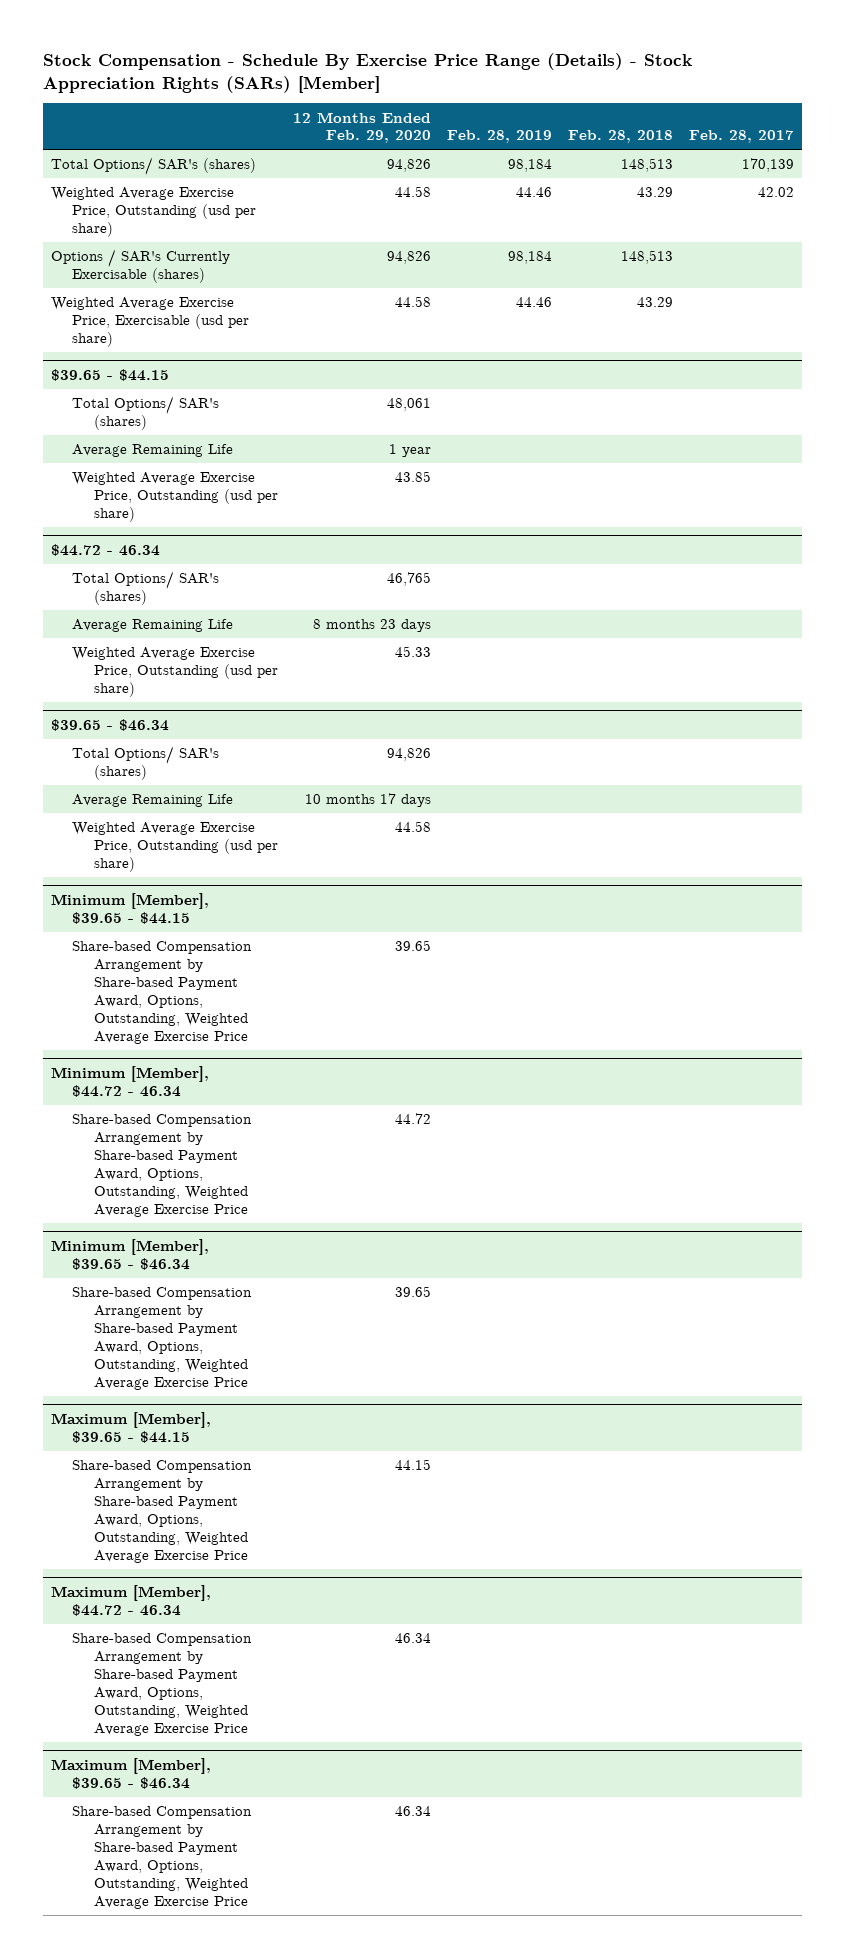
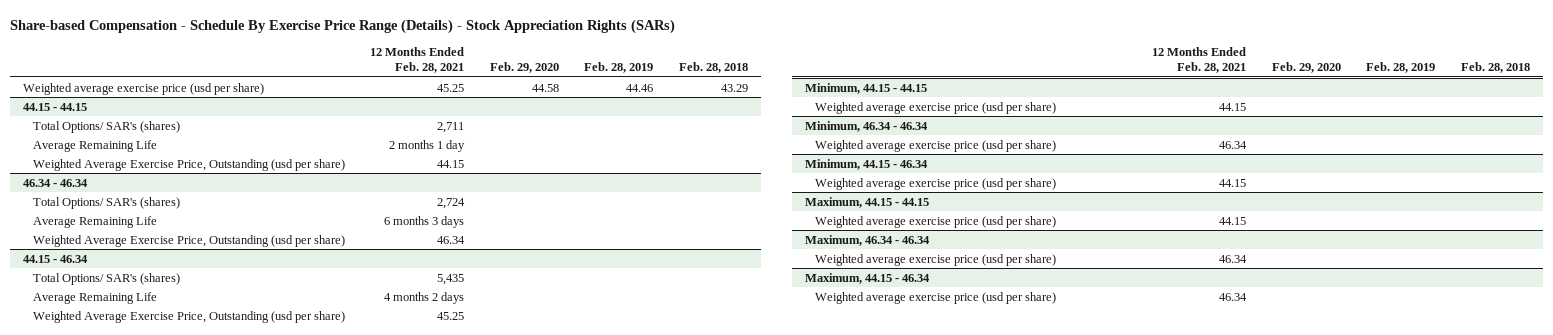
- Stock Compensation - Schedule By Exercise Price Range (Details) - Stock Appreciation Rights (SARs) [Member]
+ Share-based Compensation - Schedule By Exercise Price Range (Details) - Stock Appreciation Rights (SARs)
- | 12 Months Ended Feb. 29, 2020 | Feb. 28, 2019 | Feb. 28, 2018 | Feb. 28, 2017
+ | 12 Months Ended Feb. 28, 2021 | Feb. 29, 2020 | Feb. 28, 2019 | Feb. 28, 2018
- Total Options/ SAR's (shares) | 94,826 | 98,184 | 148,513 | 170,139
- Weighted Average Exercise Price, Outstanding (usd per share) | 44.58 | 44.46 | 43.29 | 42.02
- Options / SAR's Currently Exercisable (shares) | 94,826 | 98,184 | 148,513 |
- Weighted Average Exercise Price, Exercisable (usd per share) | 44.58 | 44.46 | 43.29 |
- $39.65 - $44.15
+ Weighted average exercise price (usd per share) | 45.25 | 44.58 | 44.46 | 43.29
+ 44.15 - 44.15
- $44.72 - 46.34
+ 46.34 - 46.34
- $39.65 - $46.34
+ 44.15 - 46.34
- Minimum [Member], $39.65 - $44.15
- Share-based Compensation Arrangement by Share-based Payment Award, Options, Outstanding, Weighted Average Exercise Price | 39.65 | | |
- Minimum [Member], $44.72 - 46.34
- Share-based Compensation Arrangement by Share-based Payment Award, Options, Outstanding, Weighted Average Exercise Price | 44.72 | | |
- Minimum [Member], $39.65 - $46.34
- Share-based Compensation Arrangement by Share-based Payment Award, Options, Outstanding, Weighted Average Exercise Price | 39.65 | | |
- Maximum [Member], $39.65 - $44.15
- Share-based Compensation Arrangement by Share-based Payment Award, Options, Outstanding, Weighted Average Exercise Price | 44.15 | | |
- Maximum [Member], $44.72 - 46.34
- Share-based Compensation Arrangement by Share-based Payment Award, Options, Outstanding, Weighted Average Exercise Price | 46.34 | | |
- Maximum [Member], $39.65 - $46.34
- Share-based Compensation Arrangement by Share-based Payment Award, Options, Outstanding, Weighted Average Exercise Price | 46.34 | | |
+ Minimum, 44.15 - 44.15
+ Weighted average exercise price (usd per share) | 44.15 | | |
+ Minimum, 46.34 - 46.34
+ Weighted average exercise price (usd per share) | 46.34 | | |
+ Minimum, 44.15 - 46.34
+ Weighted average exercise price (usd per share) | 44.15 | | |
+ Maximum, 44.15 - 44.15
+ Weighted average exercise price (usd per share) | 44.15 | | |
+ Maximum, 46.34 - 46.34
+ Weighted average exercise price (usd per share) | 46.34 | | |
+ Maximum, 44.15 - 46.34
+ Weighted average exercise price (usd per share) | 46.34 | | |

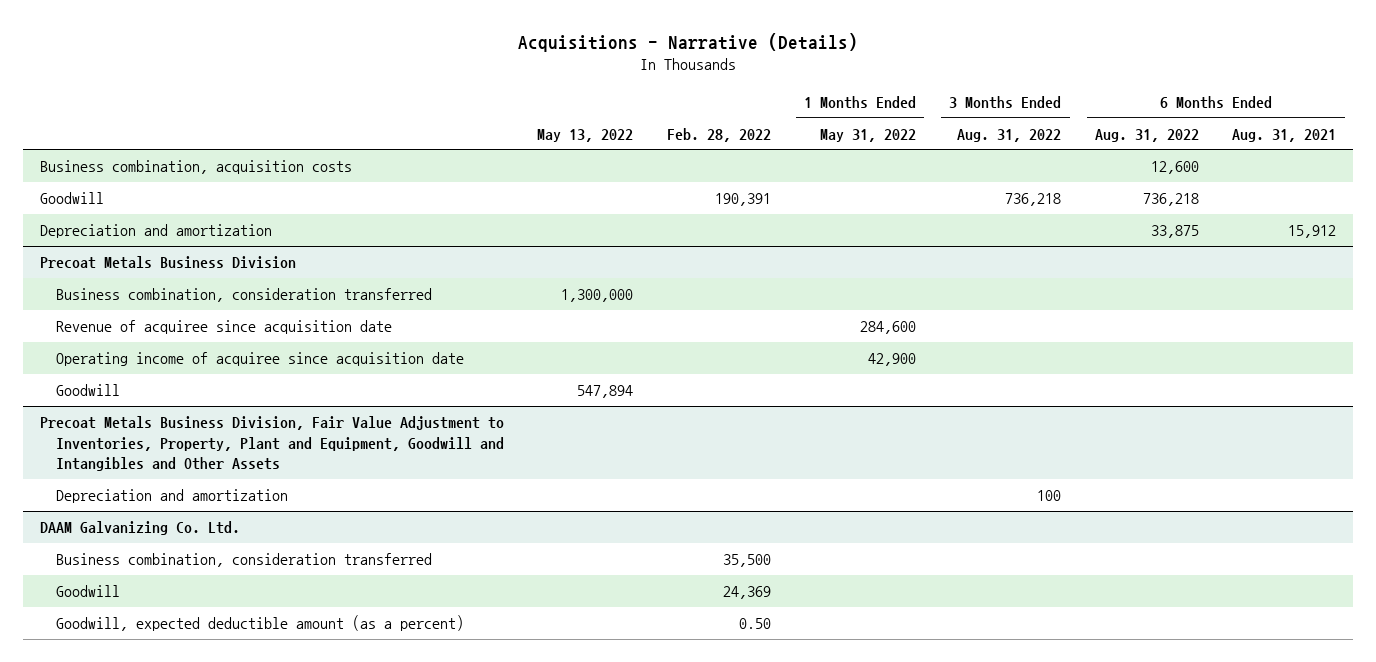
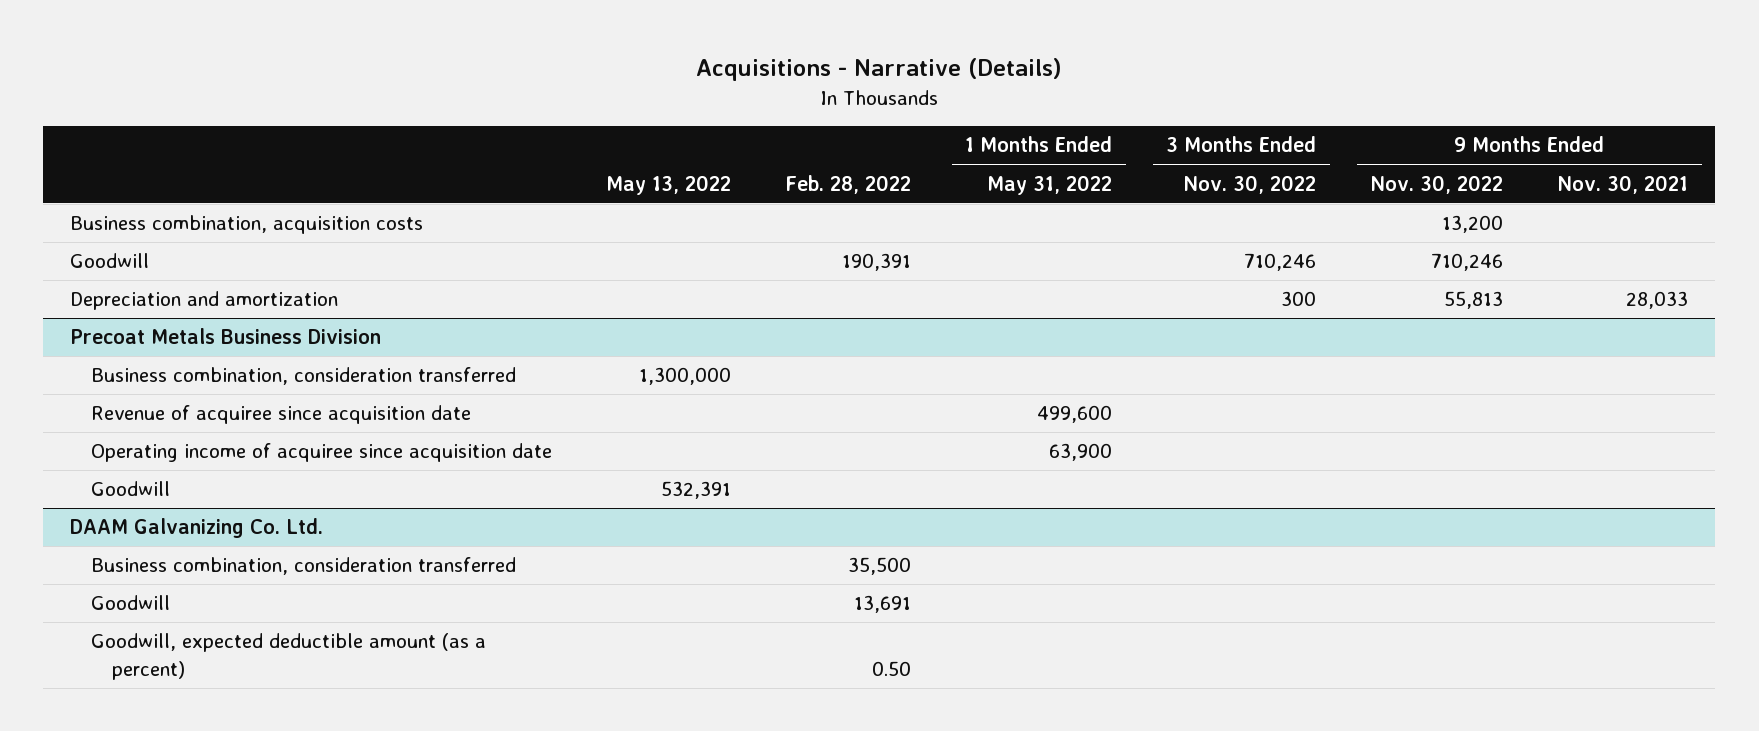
- | May 13, 2022 | Feb. 28, 2022 | 1 Months Ended May 31, 2022 | 3 Months Ended Aug. 31, 2022 | 6 Months Ended Aug. 31, 2022 | 6 Months Ended Aug. 31, 2021
+ | May 13, 2022 | Feb. 28, 2022 | 1 Months Ended May 31, 2022 | 3 Months Ended Nov. 30, 2022 | 9 Months Ended Nov. 30, 2022 | 9 Months Ended Nov. 30, 2021
@ Precoat Metals Business Division
- Revenue of acquiree since acquisition date | | | 284,600 | | |
- Operating income of acquiree since acquisition date | | | 42,900 | | |
- Goodwill | 547,894 | | | | |
- Precoat Metals Business Division, Fair Value Adjustment to Inventories, Property, Plant and Equipment, Goodwill and Intangibles and Other Assets
- Depreciation and amortization | | | | 100 | |
@ Precoat Metals Business Division
+ Revenue of acquiree since acquisition date | | | 499,600 | | |
+ Operating income of acquiree since acquisition date | | | 63,900 | | |
+ Goodwill | 532,391 | | | | |
@ DAAM Galvanizing Co. Ltd.
- Goodwill | | 24,369 | | | |
+ Goodwill | | 13,691 | | | |

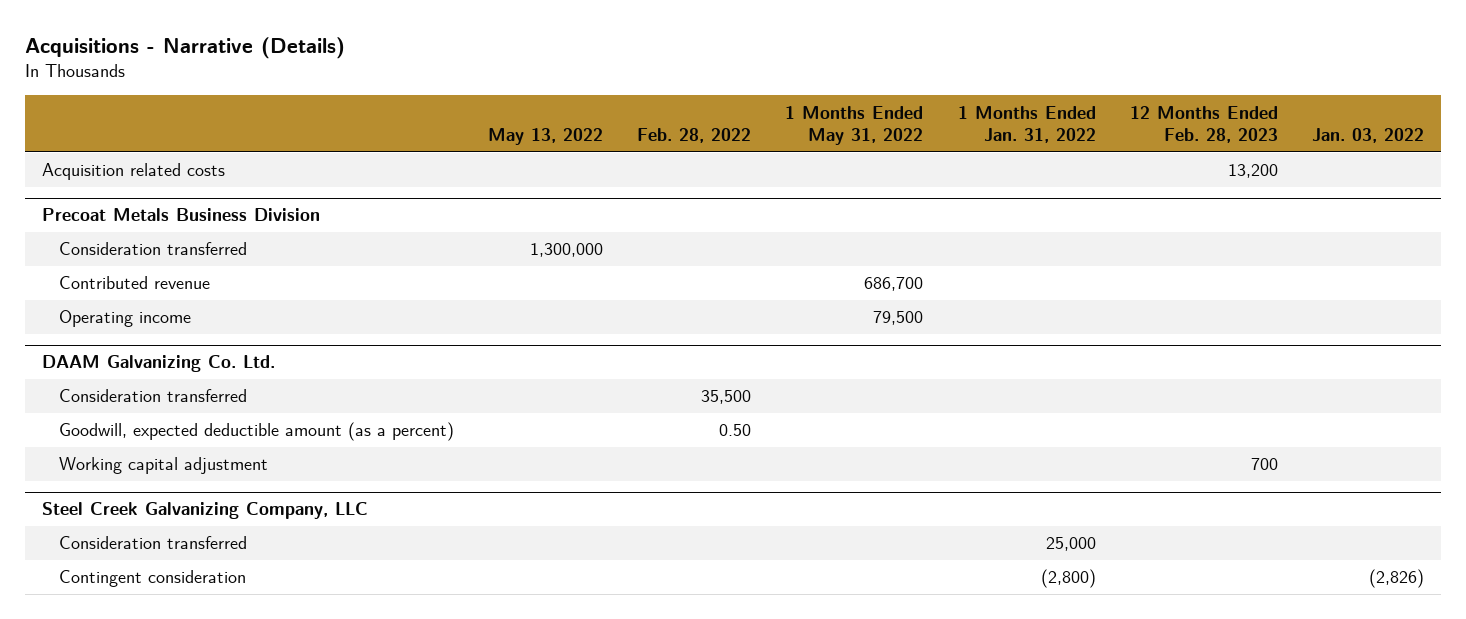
- | May 13, 2022 | Feb. 28, 2022 | 1 Months Ended May 31, 2022 | 3 Months Ended Nov. 30, 2022 | 9 Months Ended Nov. 30, 2022 | 9 Months Ended Nov. 30, 2021
+ | May 13, 2022 | Feb. 28, 2022 | 1 Months Ended May 31, 2022 | 1 Months Ended Jan. 31, 2022 | 12 Months Ended Feb. 28, 2023 | Jan. 03, 2022
- Business combination, acquisition costs | | | | | 13,200 |
- Goodwill | | 190,391 | | 710,246 | 710,246 |
- Depreciation and amortization | | | | 300 | 55,813 | 28,033
+ Acquisition related costs | | | | | 13,200 |
@ Precoat Metals Business Division
- Business combination, consideration transferred | 1,300,000 | | | | |
- Revenue of acquiree since acquisition date | | | 499,600 | | |
- Operating income of acquiree since acquisition date | | | 63,900 | | |
- Goodwill | 532,391 | | | | |
+ Consideration transferred | 1,300,000 | | | | |
+ Contributed revenue | | | 686,700 | | |
+ Operating income | | | 79,500 | | |
@ DAAM Galvanizing Co. Ltd.
- Business combination, consideration transferred | | 35,500 | | | |
- Goodwill | | 13,691 | | | |
+ Consideration transferred | | 35,500 | | | |
+ Working capital adjustment | | | | | 700 |
+ Steel Creek Galvanizing Company, LLC
+ Consideration transferred | | | | 25,000 | |
+ Contingent consideration | | | | (2,800) | | (2,826)

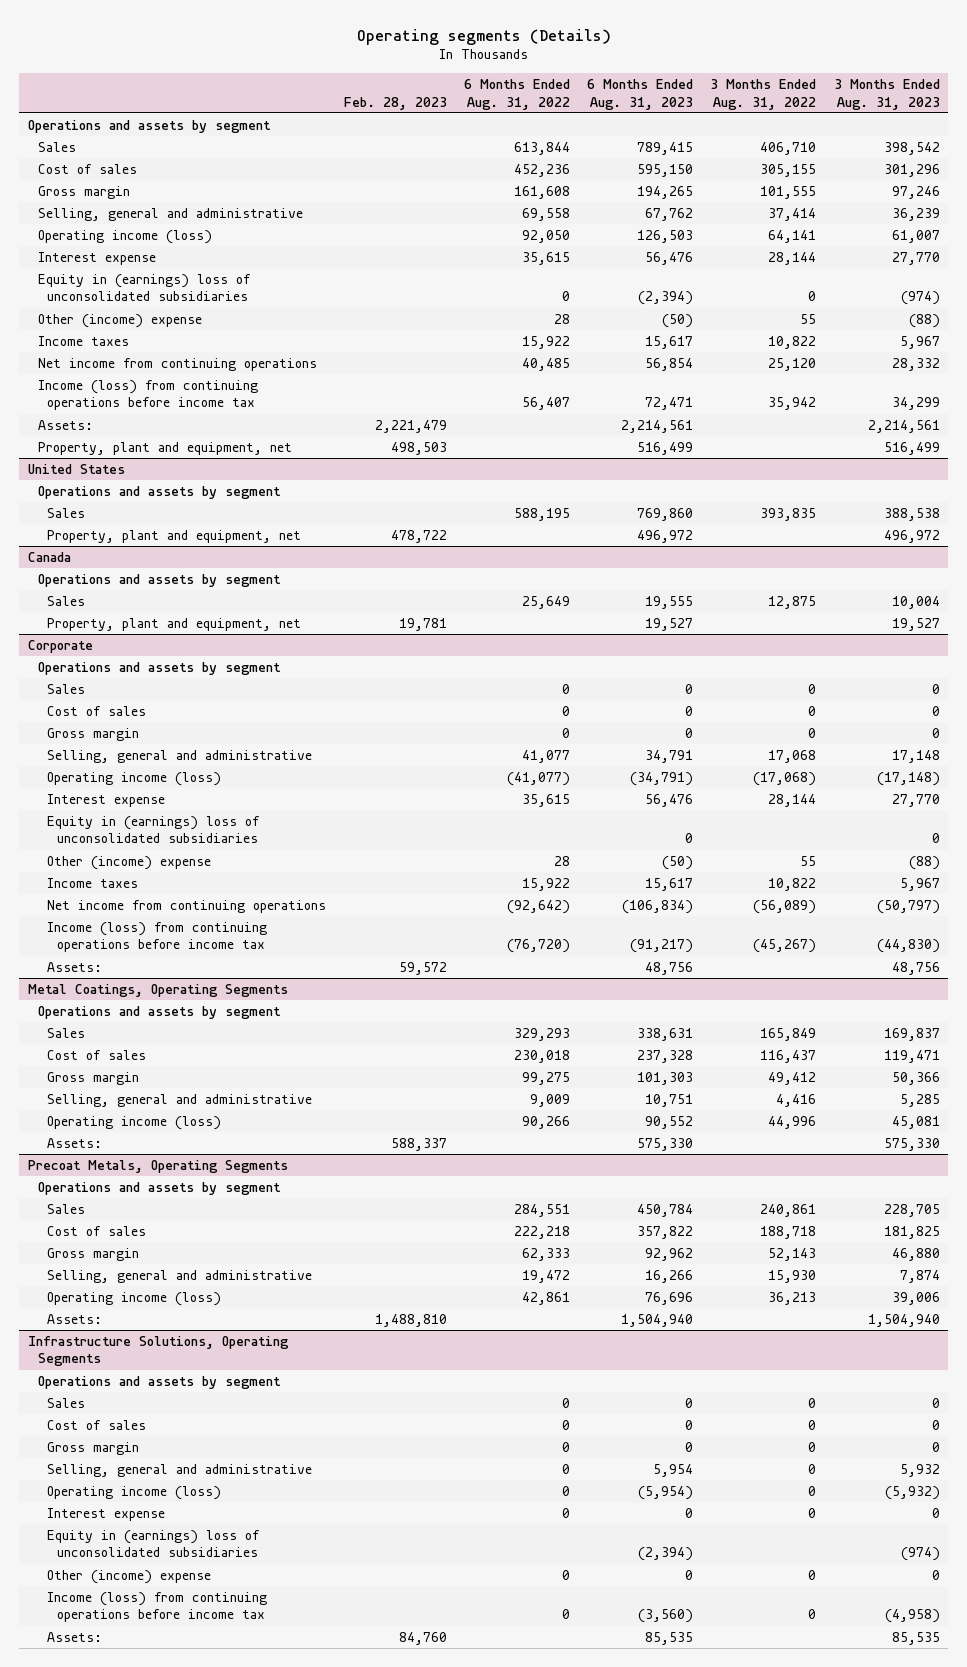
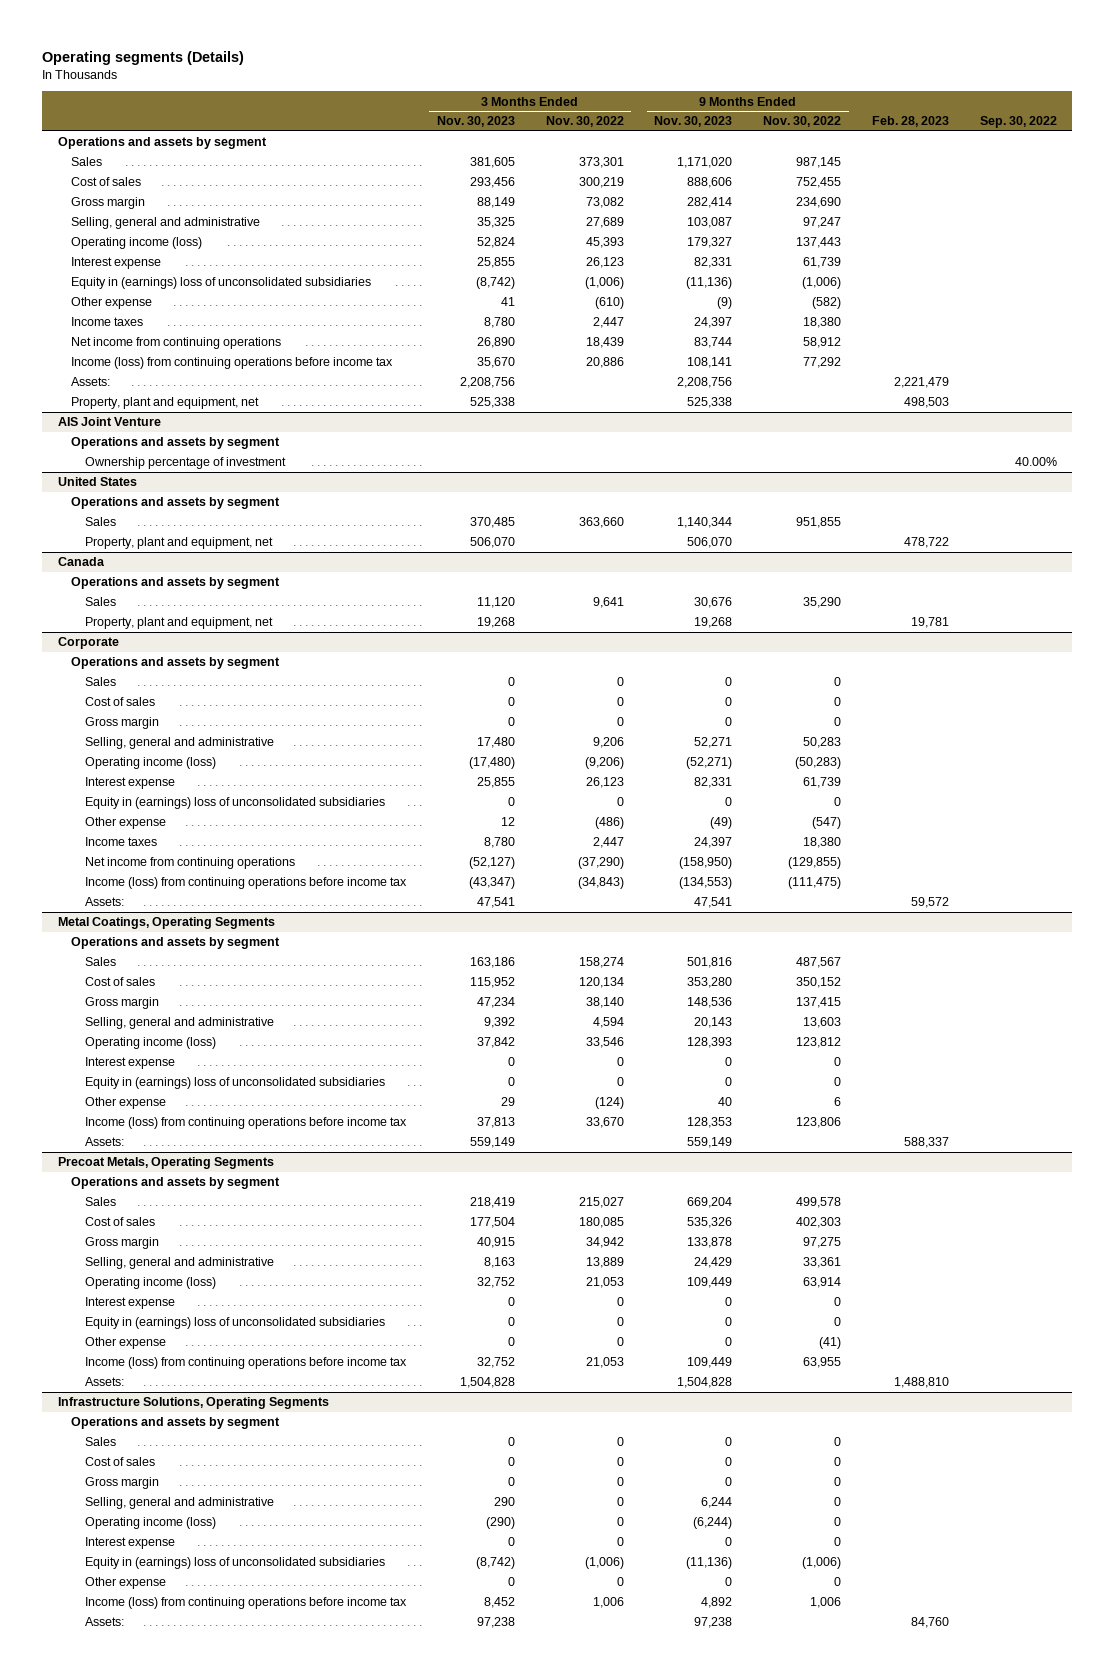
- | Feb. 28, 2023 | 6 Months Ended Aug. 31, 2022 | 6 Months Ended Aug. 31, 2023 | 3 Months Ended Aug. 31, 2022 | 3 Months Ended Aug. 31, 2023
+ | 3 Months Ended Nov. 30, 2023 | 3 Months Ended Nov. 30, 2022 | 9 Months Ended Nov. 30, 2023 | 9 Months Ended Nov. 30, 2022 | Feb. 28, 2023 | Sep. 30, 2022
- Other (income) expense | | 28 | (50) | 55 | (88)
+ Other expense | 41 | (610) | (9) | (582) | |
+ AIS Joint Venture
+ Operations and assets by segment
+ Ownership percentage of investment | | | | | | 40.00%
@ Corporate
- Other (income) expense | | 28 | (50) | 55 | (88)
+ Other expense | 12 | (486) | (49) | (547) | |
@ Metal Coatings, Operating Segments
+ Interest expense | 0 | 0 | 0 | 0 | |
+ Equity in (earnings) loss of unconsolidated subsidiaries | 0 | 0 | 0 | 0 | |
+ Other expense | 29 | (124) | 40 | 6 | |
+ Income (loss) from continuing operations before income tax | 37,813 | 33,670 | 128,353 | 123,806 | |
@ Precoat Metals, Operating Segments
+ Interest expense | 0 | 0 | 0 | 0 | |
+ Equity in (earnings) loss of unconsolidated subsidiaries | 0 | 0 | 0 | 0 | |
+ Other expense | 0 | 0 | 0 | (41) | |
+ Income (loss) from continuing operations before income tax | 32,752 | 21,053 | 109,449 | 63,955 | |
@ Infrastructure Solutions, Operating Segments
- Other (income) expense | | 0 | 0 | 0 | 0
+ Other expense | 0 | 0 | 0 | 0 | |

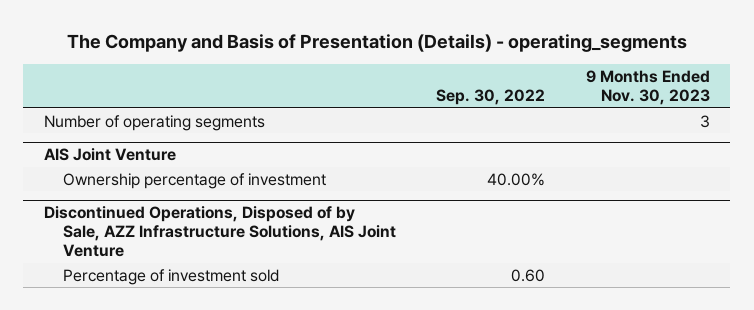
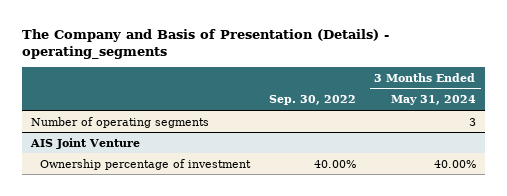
- | Sep. 30, 2022 | 9 Months Ended Nov. 30, 2023
+ | Sep. 30, 2022 | 3 Months Ended May 31, 2024
- Discontinued Operations, Disposed of by Sale, AZZ Infrastructure Solutions, AIS Joint Venture
- Percentage of investment sold | 0.60 |

